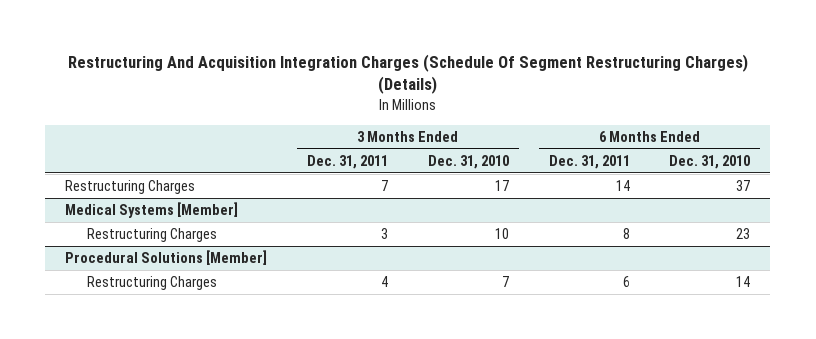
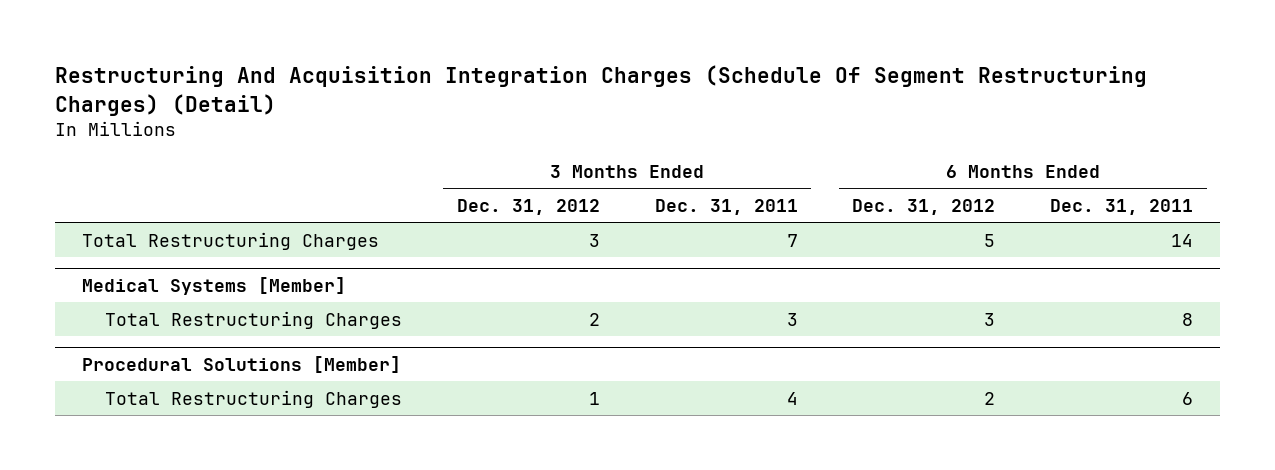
- Restructuring And Acquisition Integration Charges (Schedule Of Segment Restructuring Charges) (Details)
+ Restructuring And Acquisition Integration Charges (Schedule Of Segment Restructuring Charges) (Detail)
- | 3 Months Ended Dec. 31, 2011 | 3 Months Ended Dec. 31, 2010 | 6 Months Ended Dec. 31, 2011 | 6 Months Ended Dec. 31, 2010
+ | 3 Months Ended Dec. 31, 2012 | 3 Months Ended Dec. 31, 2011 | 6 Months Ended Dec. 31, 2012 | 6 Months Ended Dec. 31, 2011
- Restructuring Charges | 7 | 17 | 14 | 37
+ Total Restructuring Charges | 3 | 7 | 5 | 14
@ Medical Systems [Member]
- Restructuring Charges | 3 | 10 | 8 | 23
+ Total Restructuring Charges | 2 | 3 | 3 | 8
@ Procedural Solutions [Member]
- Restructuring Charges | 4 | 7 | 6 | 14
+ Total Restructuring Charges | 1 | 4 | 2 | 6

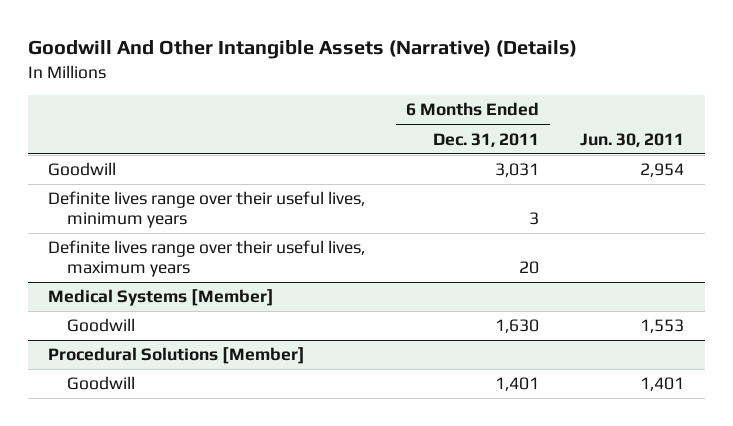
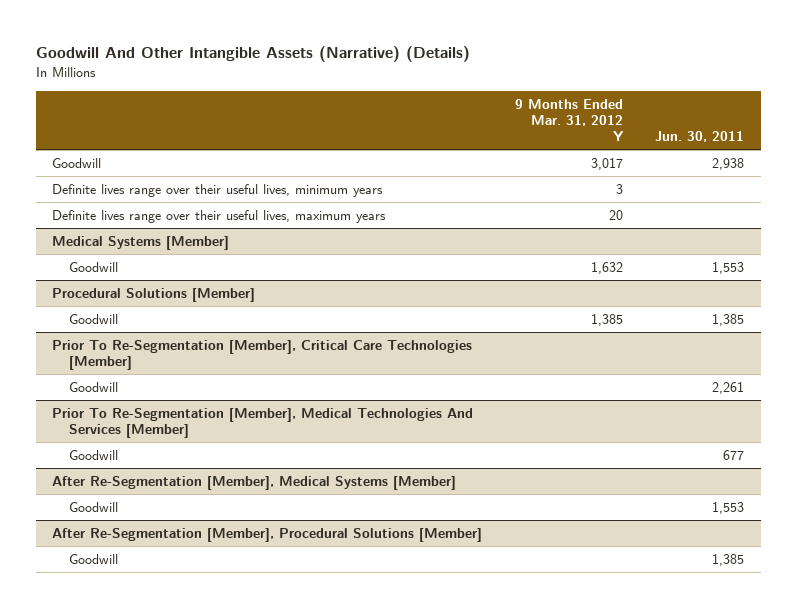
- | 6 Months Ended Dec. 31, 2011 | Jun. 30, 2011
+ | 9 Months Ended Mar. 31, 2012 Y | Jun. 30, 2011
- Goodwill | 3,031 | 2,954
+ Goodwill | 3,017 | 2,938
@ Procedural Solutions [Member]
- Goodwill | 1,401 | 1,401
+ Goodwill | 1,385 | 1,385
+ Prior To Re-Segmentation [Member], Critical Care Technologies [Member]
+ Goodwill | | 2,261
+ Prior To Re-Segmentation [Member], Medical Technologies And Services [Member]
+ Goodwill | | 677
+ After Re-Segmentation [Member], Medical Systems [Member]
+ Goodwill | | 1,553
+ After Re-Segmentation [Member], Procedural Solutions [Member]
+ Goodwill | | 1,385

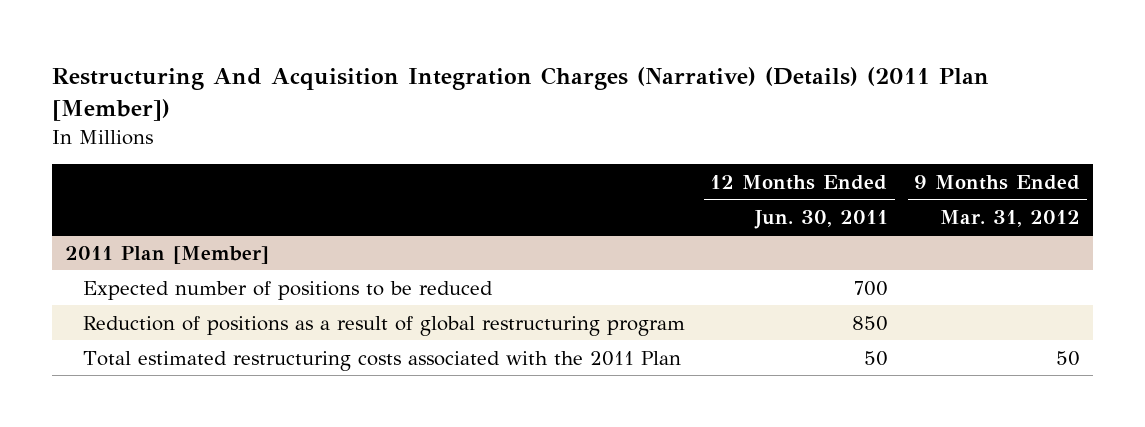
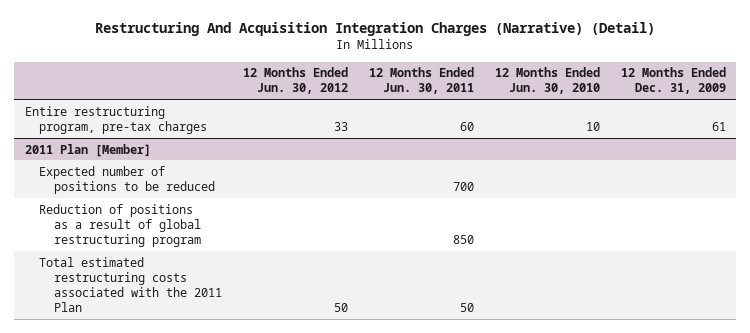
- Restructuring And Acquisition Integration Charges (Narrative) (Details) (2011 Plan [Member])
+ Restructuring And Acquisition Integration Charges (Narrative) (Detail)
- | 12 Months Ended Jun. 30, 2011 | 9 Months Ended Mar. 31, 2012
+ | 12 Months Ended Jun. 30, 2012 | 12 Months Ended Jun. 30, 2011 | 12 Months Ended Jun. 30, 2010 | 12 Months Ended Dec. 31, 2009
+ Entire restructuring program, pre-tax charges | 33 | 60 | 10 | 61

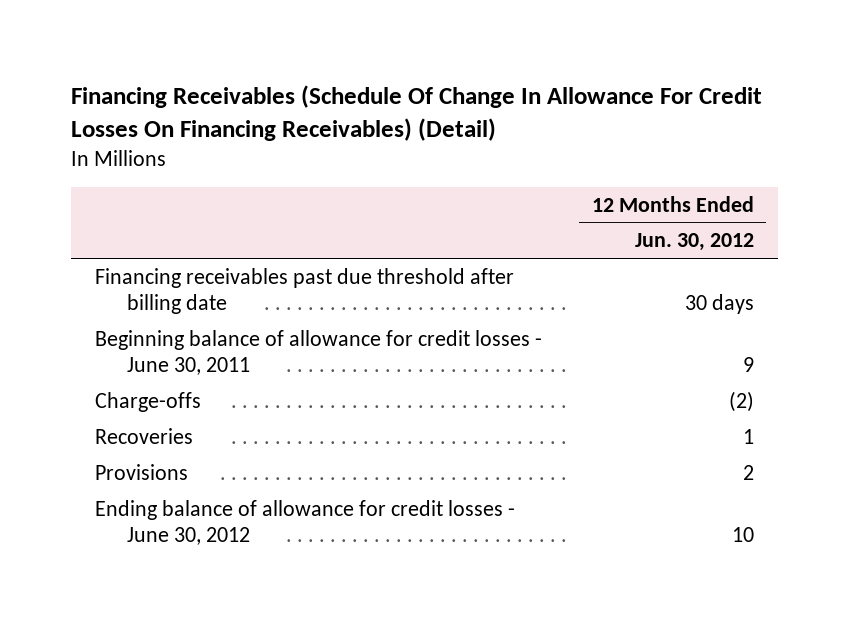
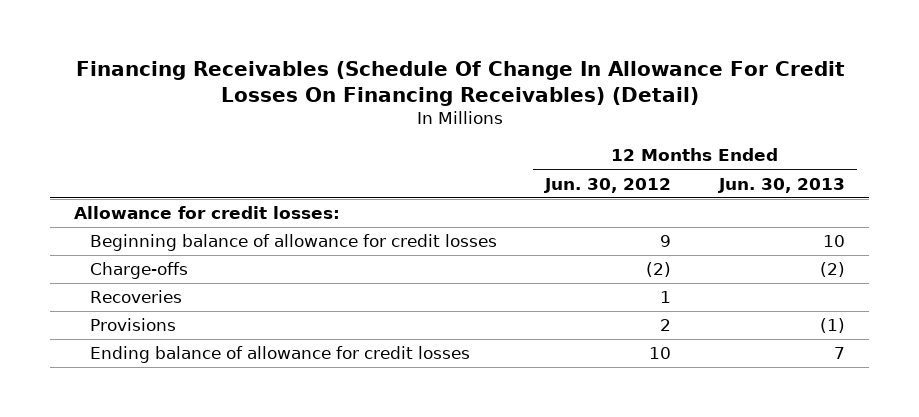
- | 12 Months Ended Jun. 30, 2012
+ | 12 Months Ended Jun. 30, 2012 | 12 Months Ended Jun. 30, 2013
- Financing receivables past due threshold after billing date | 30 days
- Beginning balance of allowance for credit losses - June 30, 2011 | 9
+ Allowance for credit losses:
+ Beginning balance of allowance for credit losses | 9 | 10
- Ending balance of allowance for credit losses - June 30, 2012 | 10
+ Ending balance of allowance for credit losses | 10 | 7

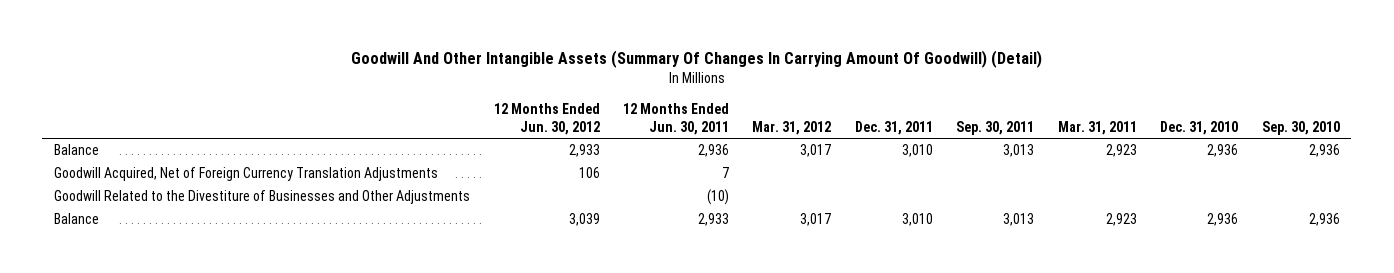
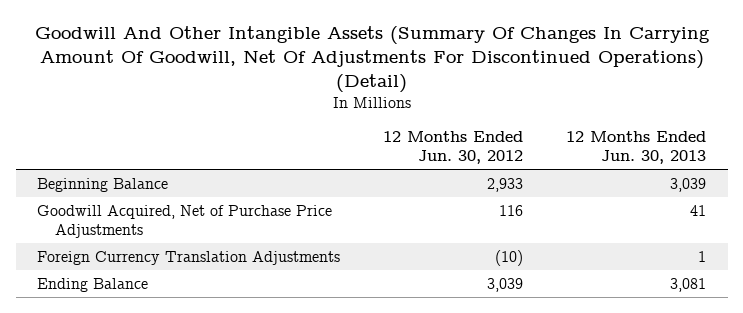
- Goodwill And Other Intangible Assets (Summary Of Changes In Carrying Amount Of Goodwill) (Detail)
+ Goodwill And Other Intangible Assets (Summary Of Changes In Carrying Amount Of Goodwill, Net Of Adjustments For Discontinued Operations) (Detail)
- | 12 Months Ended Jun. 30, 2012 | 12 Months Ended Jun. 30, 2011 | Mar. 31, 2012 | Dec. 31, 2011 | Sep. 30, 2011 | Mar. 31, 2011 | Dec. 31, 2010 | Sep. 30, 2010
+ | 12 Months Ended Jun. 30, 2012 | 12 Months Ended Jun. 30, 2013
- Balance | 2,933 | 2,936 | 3,017 | 3,010 | 3,013 | 2,923 | 2,936 | 2,936
- Goodwill Acquired, Net of Foreign Currency Translation Adjustments | 106 | 7 | | | | | |
- Goodwill Related to the Divestiture of Businesses and Other Adjustments | | (10) | | | | | |
- Balance | 3,039 | 2,933 | 3,017 | 3,010 | 3,013 | 2,923 | 2,936 | 2,936
+ Beginning Balance | 2,933 | 3,039
+ Goodwill Acquired, Net of Purchase Price Adjustments | 116 | 41
+ Foreign Currency Translation Adjustments | (10) | 1
+ Ending Balance | 3,039 | 3,081

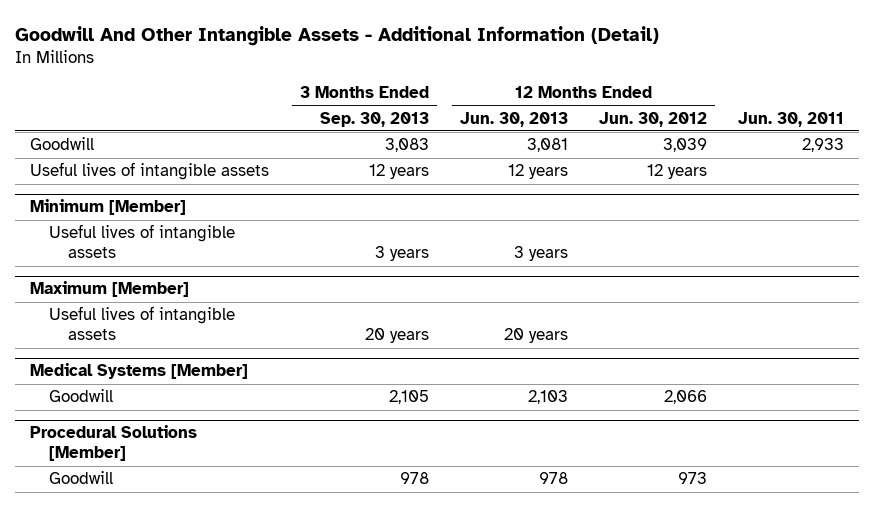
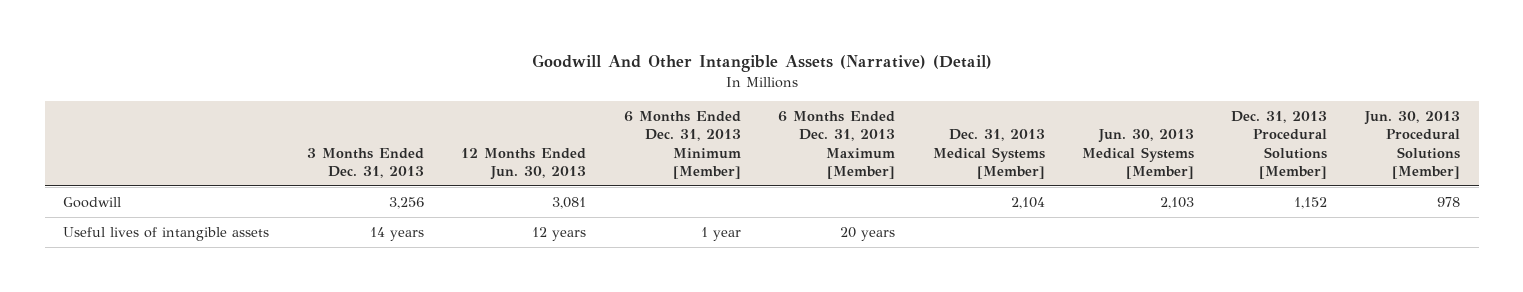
- Goodwill And Other Intangible Assets - Additional Information (Detail)
+ Goodwill And Other Intangible Assets (Narrative) (Detail)
- | 3 Months Ended Sep. 30, 2013 | 12 Months Ended Jun. 30, 2013 | 12 Months Ended Jun. 30, 2012 | Jun. 30, 2011
+ | 3 Months Ended Dec. 31, 2013 | 12 Months Ended Jun. 30, 2013 | 6 Months Ended Dec. 31, 2013 Minimum [Member] | 6 Months Ended Dec. 31, 2013 Maximum [Member] | Dec. 31, 2013 Medical Systems [Member] | Jun. 30, 2013 Medical Systems [Member] | Dec. 31, 2013 Procedural Solutions [Member] | Jun. 30, 2013 Procedural Solutions [Member]
- Minimum [Member]
- Useful lives of intangible assets | 3 years | 3 years | |
- Maximum [Member]
- Useful lives of intangible assets | 20 years | 20 years | |
- Medical Systems [Member]
- Goodwill | 2,105 | 2,103 | 2,066 |
- Procedural Solutions [Member]
- Goodwill | 978 | 978 | 973 |

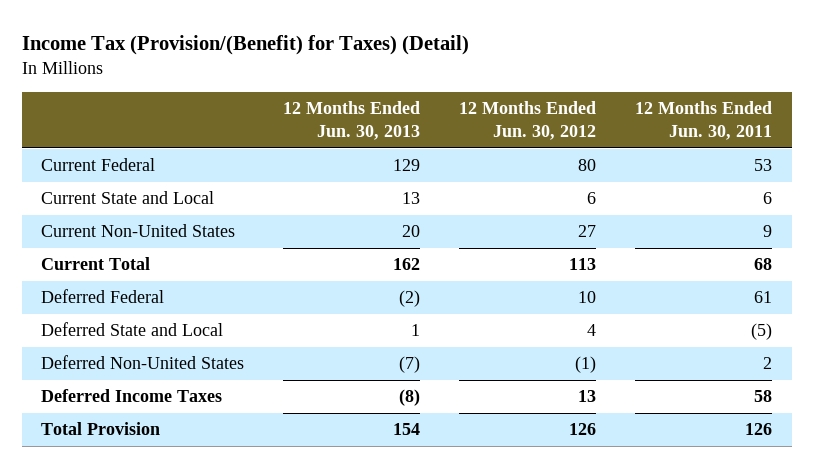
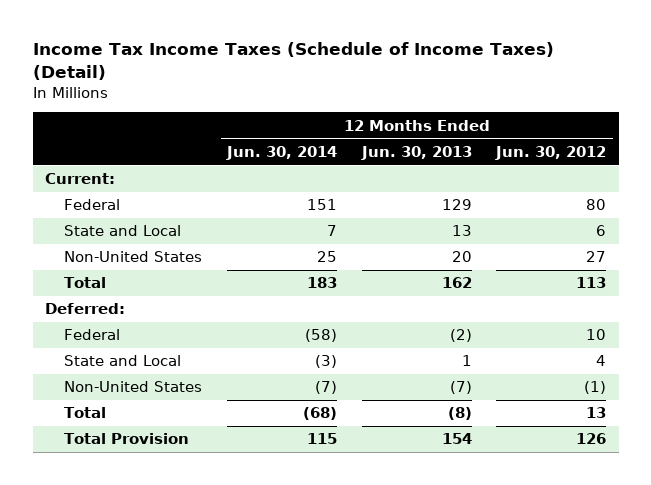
- Income Tax (Provision/(Benefit) for Taxes) (Detail)
+ Income Tax Income Taxes (Schedule of Income Taxes) (Detail)
- | 12 Months Ended Jun. 30, 2013 | 12 Months Ended Jun. 30, 2012 | 12 Months Ended Jun. 30, 2011
+ | 12 Months Ended Jun. 30, 2014 | 12 Months Ended Jun. 30, 2013 | 12 Months Ended Jun. 30, 2012
- Current Federal | 129 | 80 | 53
- Current State and Local | 13 | 6 | 6
- Current Non-United States | 20 | 27 | 9
- Current Total | 162 | 113 | 68
- Deferred Federal | (2) | 10 | 61
- Deferred State and Local | 1 | 4 | (5)
- Deferred Non-United States | (7) | (1) | 2
- Deferred Income Taxes | (8) | 13 | 58
+ Current:
+ Federal | 151 | 129 | 80
+ State and Local | 7 | 13 | 6
+ Non-United States | 25 | 20 | 27
+ Total | 183 | 162 | 113
+ Deferred:
+ Federal | (58) | (2) | 10
+ State and Local | (3) | 1 | 4
+ Non-United States | (7) | (7) | (1)
+ Total | (68) | (8) | 13

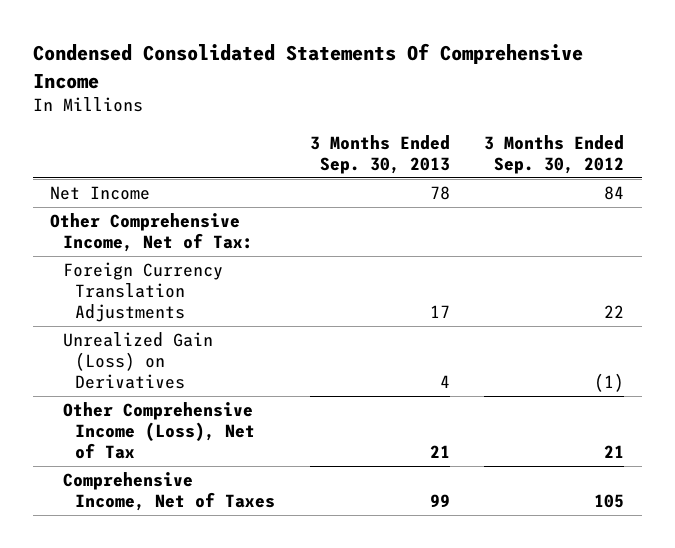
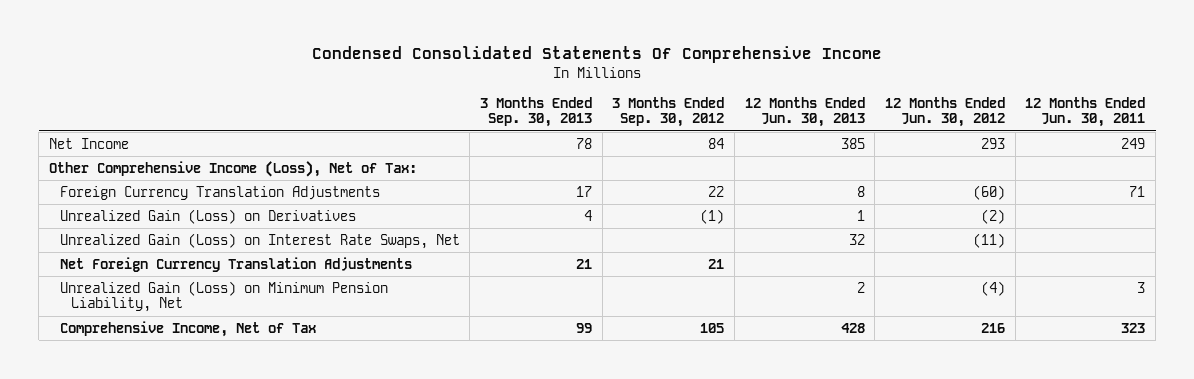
- | 3 Months Ended Sep. 30, 2013 | 3 Months Ended Sep. 30, 2012
+ | 3 Months Ended Sep. 30, 2013 | 3 Months Ended Sep. 30, 2012 | 12 Months Ended Jun. 30, 2013 | 12 Months Ended Jun. 30, 2012 | 12 Months Ended Jun. 30, 2011
- Other Comprehensive Income, Net of Tax:
+ Other Comprehensive Income (Loss), Net of Tax:
- Other Comprehensive Income (Loss), Net of Tax | 21 | 21
- Comprehensive Income, Net of Taxes | 99 | 105
+ Unrealized Gain (Loss) on Interest Rate Swaps, Net | | | 32 | (11) |
+ Net Foreign Currency Translation Adjustments | 21 | 21 | | |
+ Unrealized Gain (Loss) on Minimum Pension Liability, Net | | | 2 | (4) | 3
+ Comprehensive Income, Net of Tax | 99 | 105 | 428 | 216 | 323

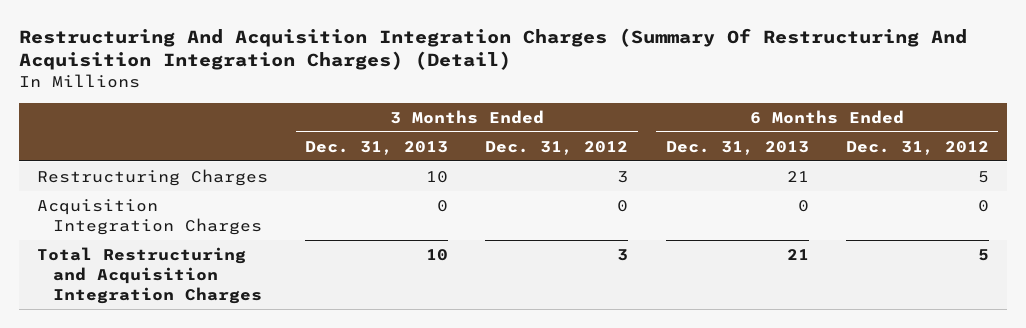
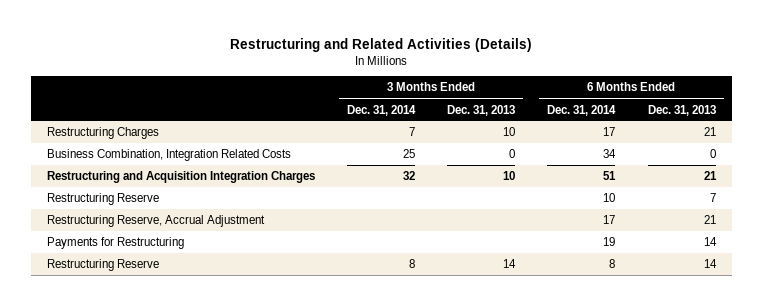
- Restructuring And Acquisition Integration Charges (Summary Of Restructuring And Acquisition Integration Charges) (Detail)
+ Restructuring and Related Activities (Details)
- | 3 Months Ended Dec. 31, 2013 | 3 Months Ended Dec. 31, 2012 | 6 Months Ended Dec. 31, 2013 | 6 Months Ended Dec. 31, 2012
+ | 3 Months Ended Dec. 31, 2014 | 3 Months Ended Dec. 31, 2013 | 6 Months Ended Dec. 31, 2014 | 6 Months Ended Dec. 31, 2013
- Acquisition Integration Charges | 0 | 0 | 0 | 0
- Total Restructuring and Acquisition Integration Charges | 10 | 3 | 21 | 5
+ Business Combination, Integration Related Costs | 25 | 0 | 34 | 0
+ Restructuring and Acquisition Integration Charges | 32 | 10 | 51 | 21
+ Restructuring Reserve | | | 10 | 7
+ Restructuring Reserve, Accrual Adjustment | | | 17 | 21
+ Payments for Restructuring | | | 19 | 14
+ Restructuring Reserve | 8 | 14 | 8 | 14

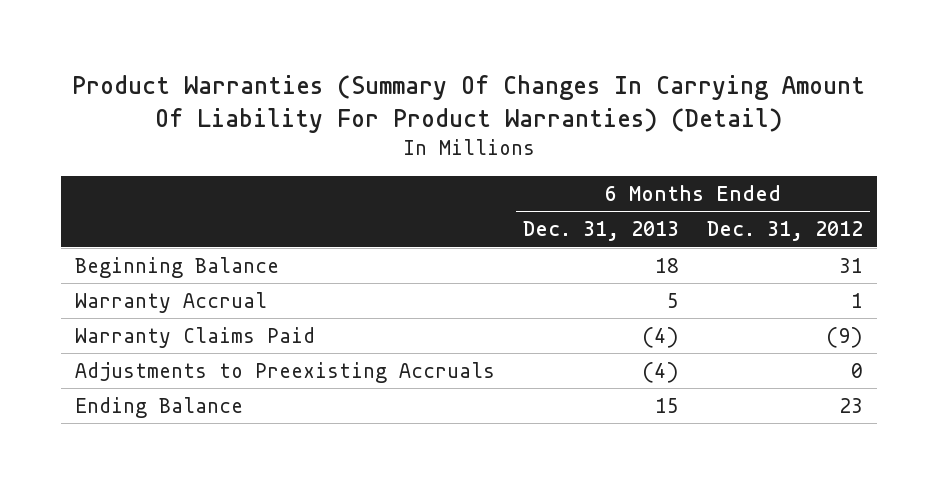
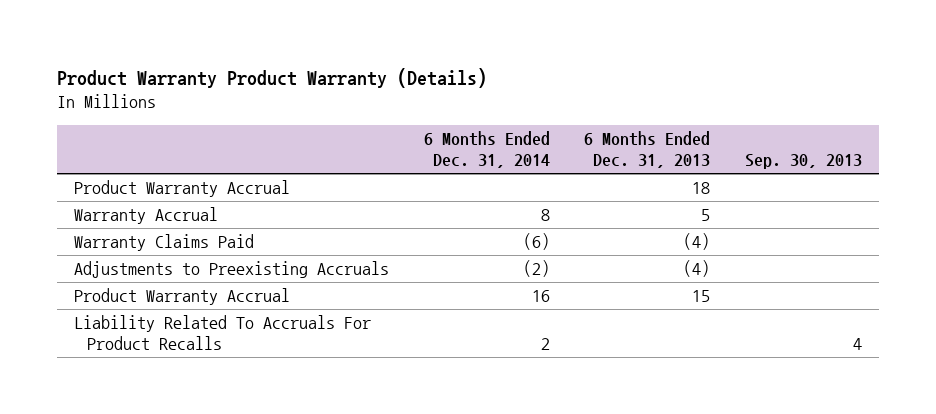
- Product Warranties (Summary Of Changes In Carrying Amount Of Liability For Product Warranties) (Detail)
+ Product Warranty Product Warranty (Details)
- | 6 Months Ended Dec. 31, 2013 | 6 Months Ended Dec. 31, 2012
+ | 6 Months Ended Dec. 31, 2014 | 6 Months Ended Dec. 31, 2013 | Sep. 30, 2013
- Beginning Balance | 18 | 31
+ Product Warranty Accrual | | 18 |
- Ending Balance | 15 | 23
+ Product Warranty Accrual | 16 | 15 |
+ Liability Related To Accruals For Product Recalls | 2 | | 4

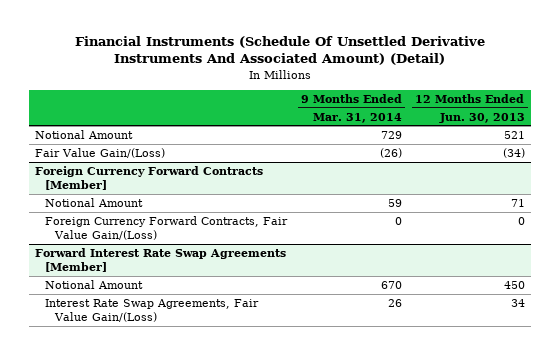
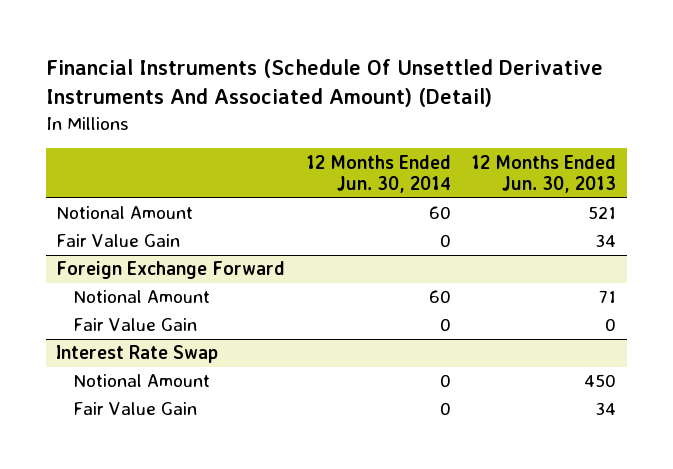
- | 9 Months Ended Mar. 31, 2014 | 12 Months Ended Jun. 30, 2013
+ | 12 Months Ended Jun. 30, 2014 | 12 Months Ended Jun. 30, 2013
- Fair Value Gain/(Loss) | (26) | (34)
- Foreign Currency Forward Contracts [Member]
+ Fair Value Gain | 0 | 34
+ Foreign Exchange Forward
- Foreign Currency Forward Contracts, Fair Value Gain/(Loss) | 0 | 0
- Forward Interest Rate Swap Agreements [Member]
+ Fair Value Gain | 0 | 0
+ Interest Rate Swap
- Interest Rate Swap Agreements, Fair Value Gain/(Loss) | 26 | 34
+ Fair Value Gain | 0 | 34

